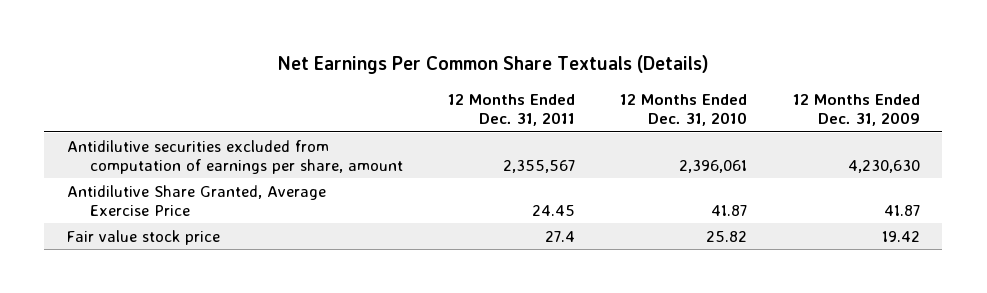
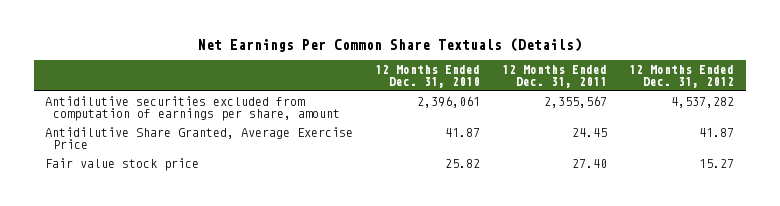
- | 12 Months Ended Dec. 31, 2011 | 12 Months Ended Dec. 31, 2010 | 12 Months Ended Dec. 31, 2009
+ | 12 Months Ended Dec. 31, 2010 | 12 Months Ended Dec. 31, 2011 | 12 Months Ended Dec. 31, 2012
- Fair value stock price | 27.4 | 25.82 | 19.42
+ Fair value stock price | 25.82 | 27.40 | 15.27

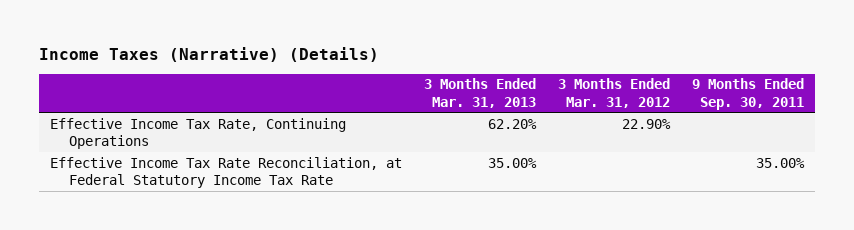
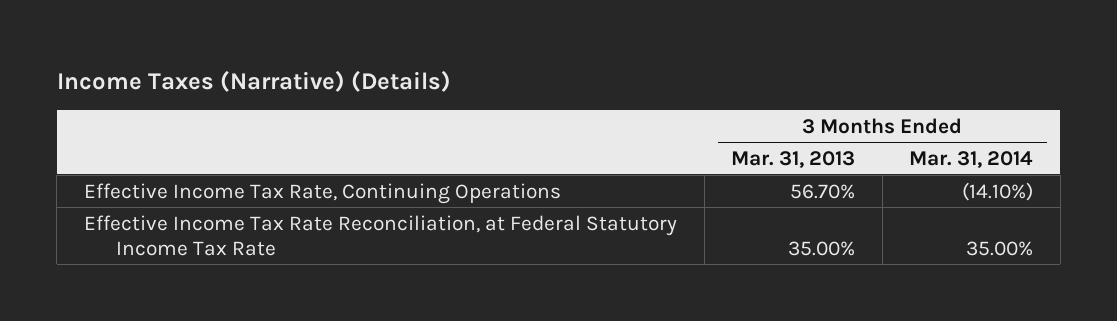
- | 3 Months Ended Mar. 31, 2013 | 3 Months Ended Mar. 31, 2012 | 9 Months Ended Sep. 30, 2011
+ | 3 Months Ended Mar. 31, 2013 | 3 Months Ended Mar. 31, 2014
- Effective Income Tax Rate, Continuing Operations | 62.20% | 22.90% |
+ Effective Income Tax Rate, Continuing Operations | 56.70% | (14.10%)

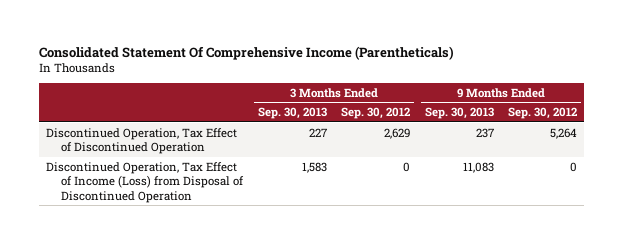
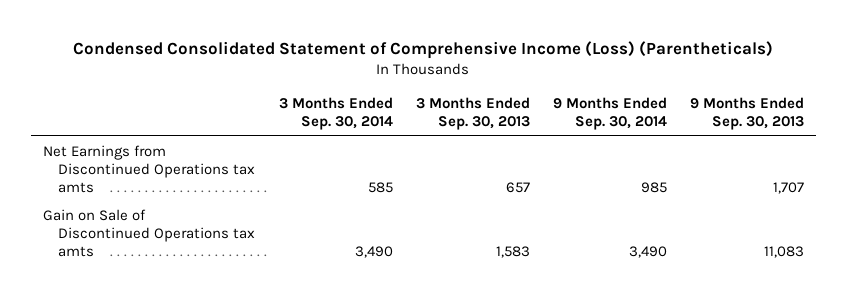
- Consolidated Statement Of Comprehensive Income (Parentheticals)
+ Condensed Consolidated Statement of Comprehensive Income (Loss) (Parentheticals)
- | 3 Months Ended Sep. 30, 2013 | 3 Months Ended Sep. 30, 2012 | 9 Months Ended Sep. 30, 2013 | 9 Months Ended Sep. 30, 2012
+ | 3 Months Ended Sep. 30, 2014 | 3 Months Ended Sep. 30, 2013 | 9 Months Ended Sep. 30, 2014 | 9 Months Ended Sep. 30, 2013
- Discontinued Operation, Tax Effect of Discontinued Operation | 227 | 2,629 | 237 | 5,264
- Discontinued Operation, Tax Effect of Income (Loss) from Disposal of Discontinued Operation | 1,583 | 0 | 11,083 | 0
+ Net Earnings from Discontinued Operations tax amts | 585 | 657 | 985 | 1,707
+ Gain on Sale of Discontinued Operations tax amts | 3,490 | 1,583 | 3,490 | 11,083

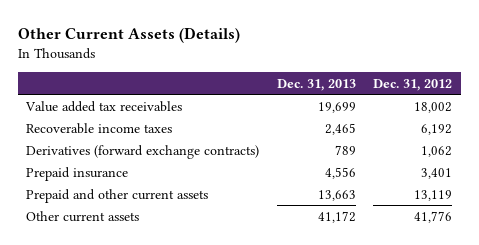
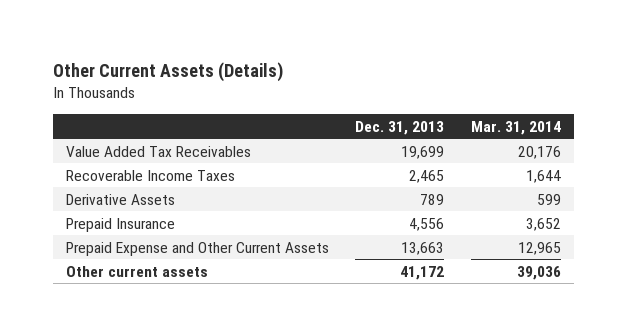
- | Dec. 31, 2013 | Dec. 31, 2012
+ | Dec. 31, 2013 | Mar. 31, 2014
- Value added tax receivables | 19,699 | 18,002
- Recoverable income taxes | 2,465 | 6,192
- Derivatives (forward exchange contracts) | 789 | 1,062
- Prepaid insurance | 4,556 | 3,401
- Prepaid and other current assets | 13,663 | 13,119
+ Value Added Tax Receivables | 19,699 | 20,176
+ Recoverable Income Taxes | 2,465 | 1,644
+ Derivative Assets | 789 | 599
+ Prepaid Insurance | 4,556 | 3,652
+ Prepaid Expense and Other Current Assets | 13,663 | 12,965

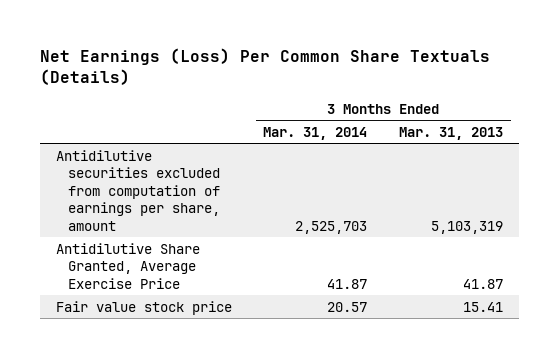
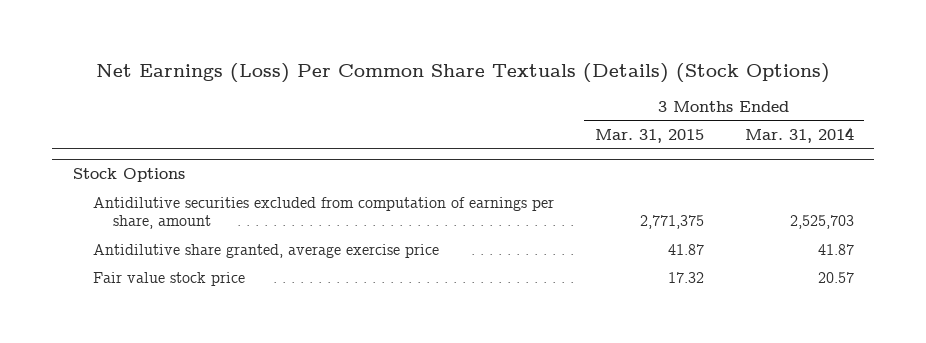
- Net Earnings (Loss) Per Common Share Textuals (Details)
+ Net Earnings (Loss) Per Common Share Textuals (Details) (Stock Options)
- | 3 Months Ended Mar. 31, 2014 | 3 Months Ended Mar. 31, 2013
+ | 3 Months Ended Mar. 31, 2015 | 3 Months Ended Mar. 31, 2014
+ Stock Options
- Antidilutive Share Granted, Average Exercise Price | 41.87 | 41.87
+ Antidilutive share granted, average exercise price | 41.87 | 41.87

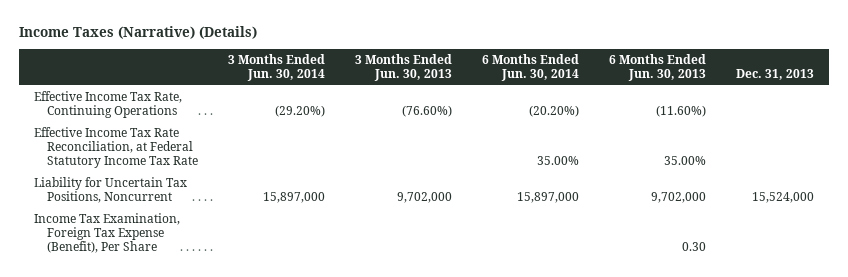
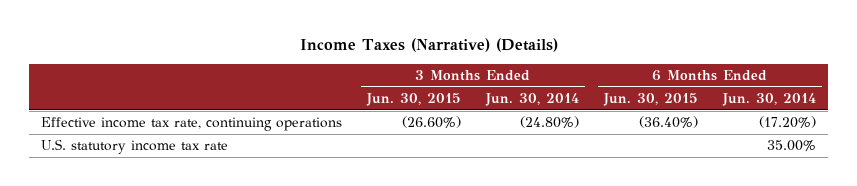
- | 3 Months Ended Jun. 30, 2014 | 3 Months Ended Jun. 30, 2013 | 6 Months Ended Jun. 30, 2014 | 6 Months Ended Jun. 30, 2013 | Dec. 31, 2013
+ | 3 Months Ended Jun. 30, 2015 | 3 Months Ended Jun. 30, 2014 | 6 Months Ended Jun. 30, 2015 | 6 Months Ended Jun. 30, 2014
- Effective Income Tax Rate, Continuing Operations | (29.20%) | (76.60%) | (20.20%) | (11.60%) |
- Effective Income Tax Rate Reconciliation, at Federal Statutory Income Tax Rate | | | 35.00% | 35.00% |
- Liability for Uncertain Tax Positions, Noncurrent | 15,897,000 | 9,702,000 | 15,897,000 | 9,702,000 | 15,524,000
- Income Tax Examination, Foreign Tax Expense (Benefit), Per Share | | | | 0.30 |
+ Effective income tax rate, continuing operations | (26.60%) | (24.80%) | (36.40%) | (17.20%)
+ U.S. statutory income tax rate | | | | 35.00%

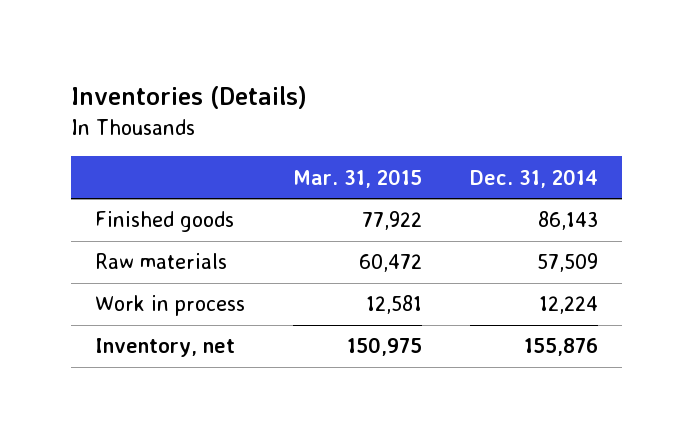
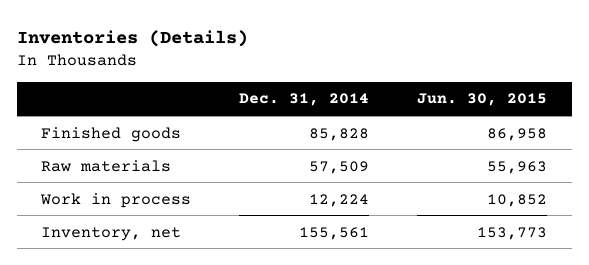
- | Mar. 31, 2015 | Dec. 31, 2014
+ | Dec. 31, 2014 | Jun. 30, 2015
- Finished goods | 77,922 | 86,143
+ Finished goods | 85,828 | 86,958
- Inventory, net | 150,975 | 155,876
+ Inventory, net | 155,561 | 153,773

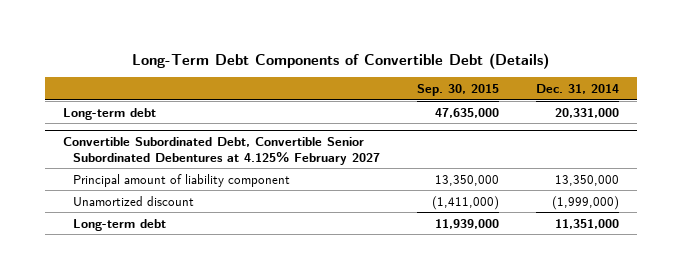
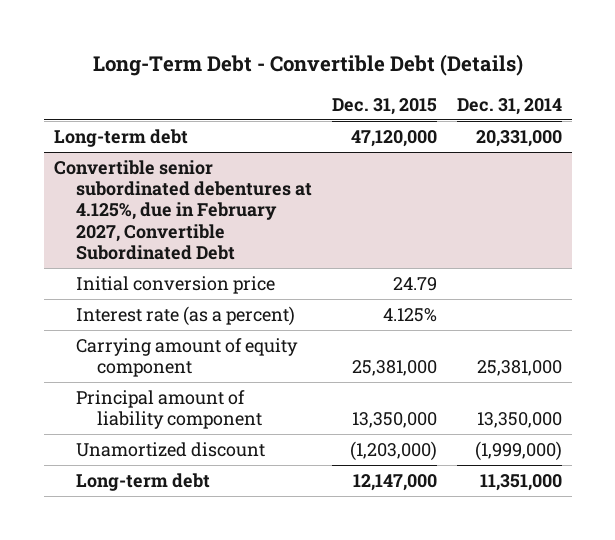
- Long-Term Debt Components of Convertible Debt (Details)
+ Long-Term Debt - Convertible Debt (Details)
- | Sep. 30, 2015 | Dec. 31, 2014
+ | Dec. 31, 2015 | Dec. 31, 2014
- Convertible Subordinated Debt, Convertible Senior Subordinated Debentures at 4.125% February 2027
+ Convertible senior subordinated debentures at 4.125%, due in February 2027, Convertible Subordinated Debt
+ Initial conversion price | 24.79 |
+ Interest rate (as a percent) | 4.125% |
+ Carrying amount of equity component | 25,381,000 | 25,381,000

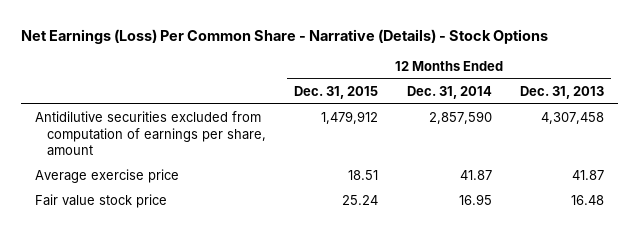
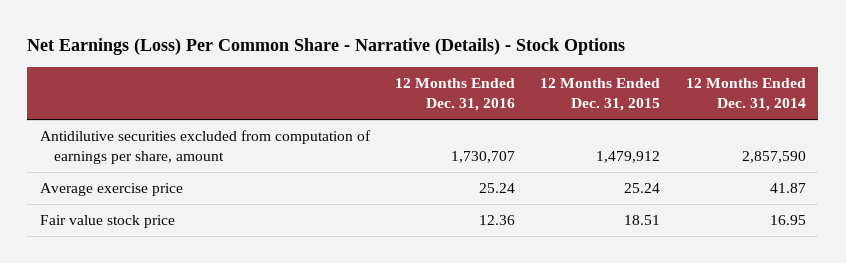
- | 12 Months Ended Dec. 31, 2015 | 12 Months Ended Dec. 31, 2014 | 12 Months Ended Dec. 31, 2013
+ | 12 Months Ended Dec. 31, 2016 | 12 Months Ended Dec. 31, 2015 | 12 Months Ended Dec. 31, 2014
- Average exercise price | 18.51 | 41.87 | 41.87
- Fair value stock price | 25.24 | 16.95 | 16.48
+ Average exercise price | 25.24 | 25.24 | 41.87
+ Fair value stock price | 12.36 | 18.51 | 16.95

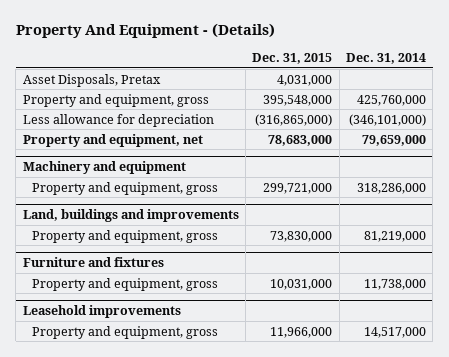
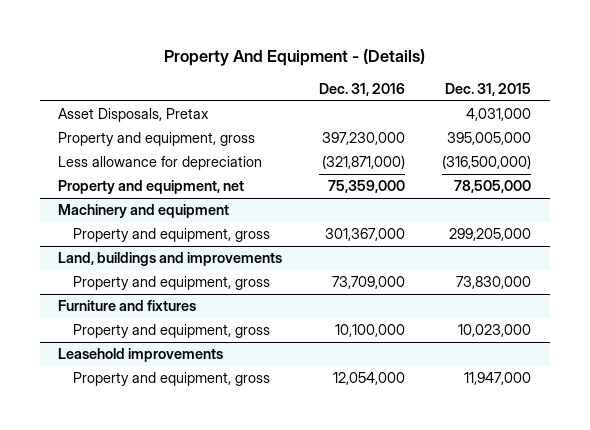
- | Dec. 31, 2015 | Dec. 31, 2014
+ | Dec. 31, 2016 | Dec. 31, 2015
- Property and equipment, gross | 395,548,000 | 425,760,000
- Less allowance for depreciation | (316,865,000) | (346,101,000)
- Property and equipment, net | 78,683,000 | 79,659,000
+ Property and equipment, gross | 397,230,000 | 395,005,000
+ Less allowance for depreciation | (321,871,000) | (316,500,000)
+ Property and equipment, net | 75,359,000 | 78,505,000
@ Machinery and equipment
- Property and equipment, gross | 299,721,000 | 318,286,000
+ Property and equipment, gross | 301,367,000 | 299,205,000
@ Furniture and fixtures
- Property and equipment, gross | 10,031,000 | 11,738,000
+ Property and equipment, gross | 10,100,000 | 10,023,000
@ Leasehold improvements
- Property and equipment, gross | 11,966,000 | 14,517,000
+ Property and equipment, gross | 12,054,000 | 11,947,000

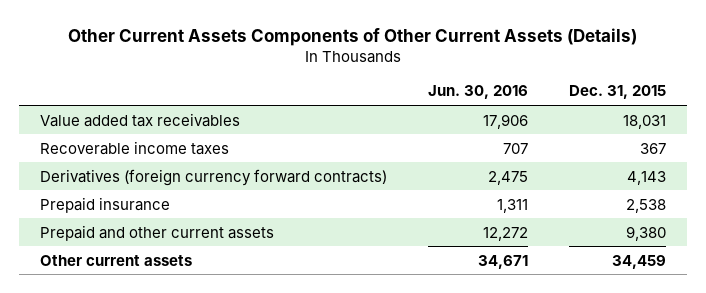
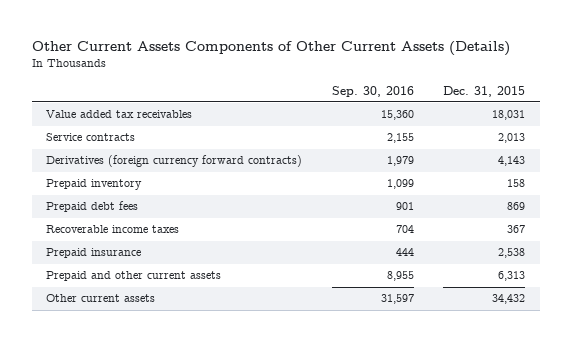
- | Jun. 30, 2016 | Dec. 31, 2015
+ | Sep. 30, 2016 | Dec. 31, 2015
+ Service contracts | 2,155 | 2,013
+ Prepaid inventory | 1,099 | 158
+ Prepaid debt fees | 901 | 869
moved down: Recoverable income taxes | 704 | 367
- Prepaid and other current assets | 12,272 | 9,380
- Other current assets | 34,671 | 34,459
+ Prepaid and other current assets | 8,955 | 6,313
+ Other current assets | 31,597 | 34,432

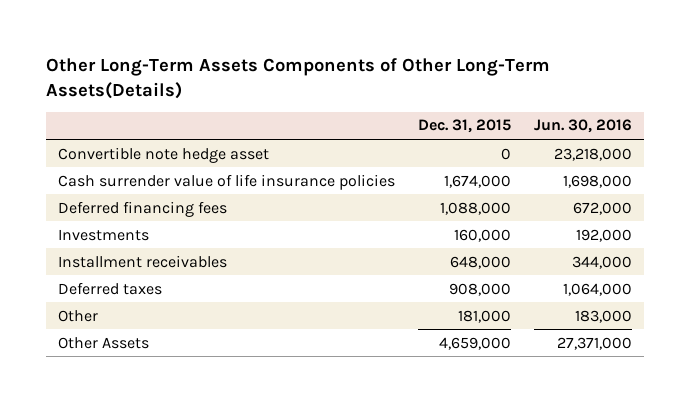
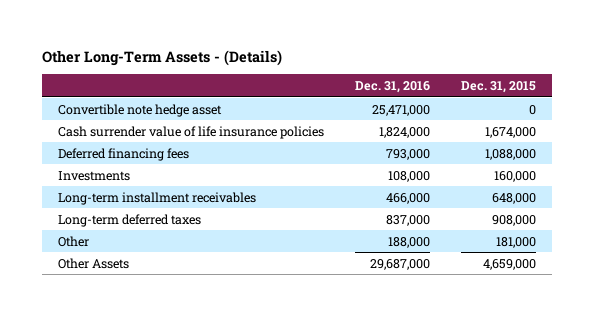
- Other Long-Term Assets Components of Other Long-Term Assets(Details)
+ Other Long-Term Assets - (Details)
- | Dec. 31, 2015 | Jun. 30, 2016
+ | Dec. 31, 2016 | Dec. 31, 2015
- Installment receivables | 648,000 | 344,000
- Deferred taxes | 908,000 | 1,064,000
+ Long-term installment receivables | 466,000 | 648,000
+ Long-term deferred taxes | 837,000 | 908,000

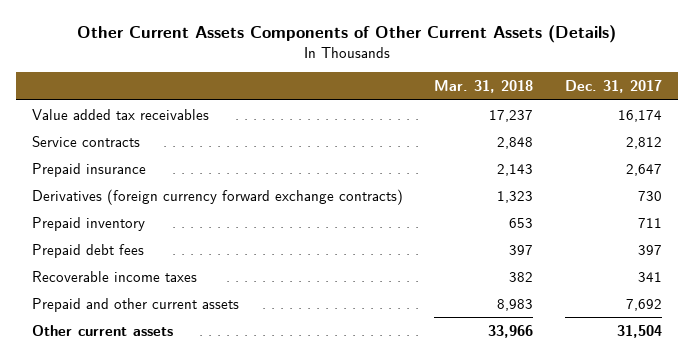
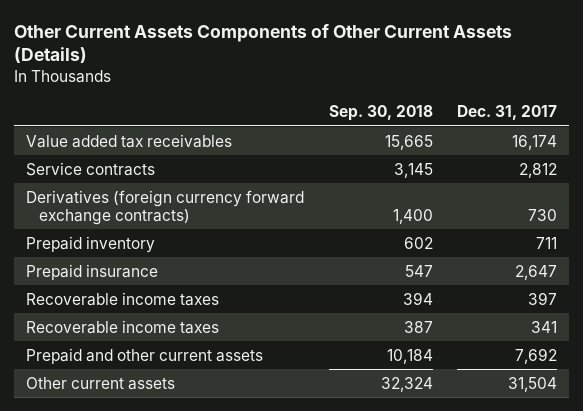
- | Mar. 31, 2018 | Dec. 31, 2017
+ | Sep. 30, 2018 | Dec. 31, 2017
- Prepaid debt fees | 397 | 397
moved down: Prepaid insurance | 547 | 2,647
+ Recoverable income taxes | 394 | 397

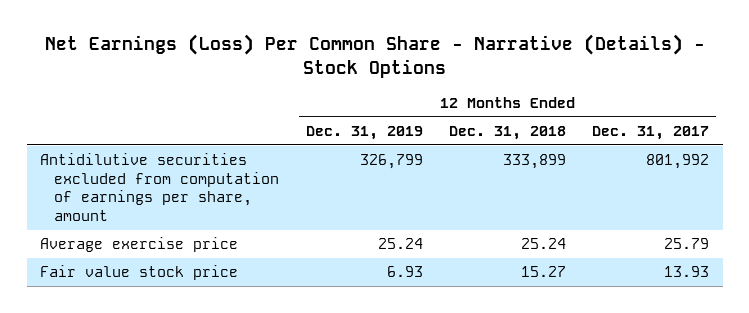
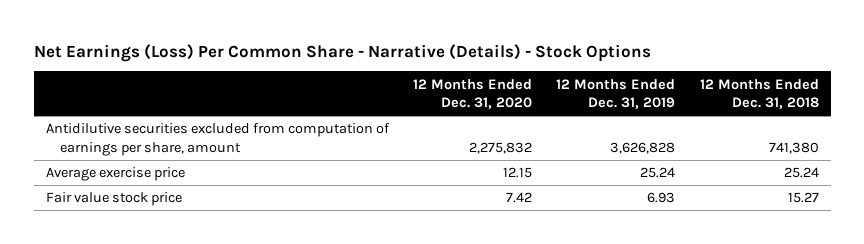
- | 12 Months Ended Dec. 31, 2019 | 12 Months Ended Dec. 31, 2018 | 12 Months Ended Dec. 31, 2017
+ | 12 Months Ended Dec. 31, 2020 | 12 Months Ended Dec. 31, 2019 | 12 Months Ended Dec. 31, 2018
- Antidilutive securities excluded from computation of earnings per share, amount | 326,799 | 333,899 | 801,992
+ Antidilutive securities excluded from computation of earnings per share, amount | 2,275,832 | 3,626,828 | 741,380

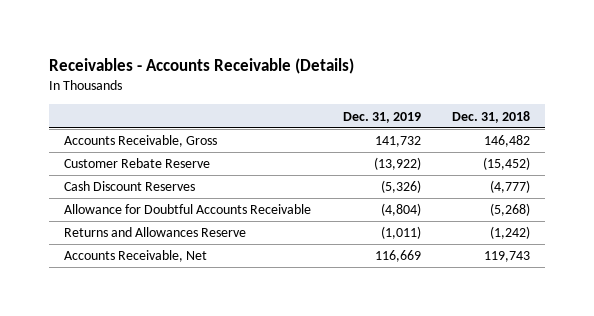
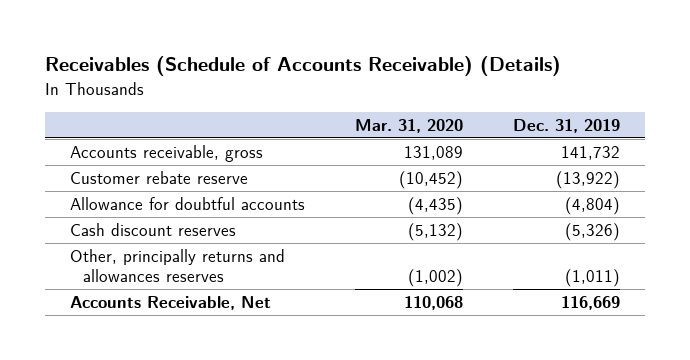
- Receivables - Accounts Receivable (Details)
+ Receivables (Schedule of Accounts Receivable) (Details)
- | Dec. 31, 2019 | Dec. 31, 2018
+ | Mar. 31, 2020 | Dec. 31, 2019
- Accounts Receivable, Gross | 141,732 | 146,482
- Customer Rebate Reserve | (13,922) | (15,452)
- Cash Discount Reserves | (5,326) | (4,777)
- Allowance for Doubtful Accounts Receivable | (4,804) | (5,268)
- Returns and Allowances Reserve | (1,011) | (1,242)
+ Accounts receivable, gross | 131,089 | 141,732
+ Customer rebate reserve | (10,452) | (13,922)
+ Allowance for doubtful accounts | (4,435) | (4,804)
+ Cash discount reserves | (5,132) | (5,326)
+ Other, principally returns and allowances reserves | (1,002) | (1,011)

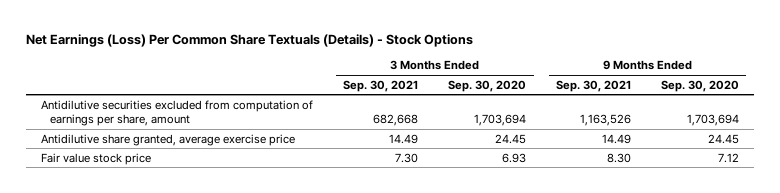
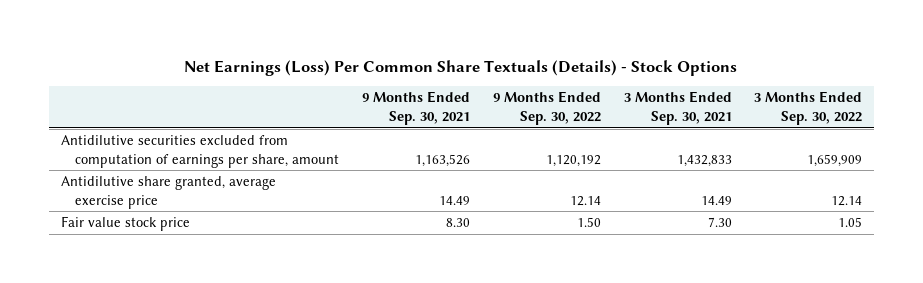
- | 3 Months Ended Sep. 30, 2021 | 3 Months Ended Sep. 30, 2020 | 9 Months Ended Sep. 30, 2021 | 9 Months Ended Sep. 30, 2020
+ | 9 Months Ended Sep. 30, 2021 | 9 Months Ended Sep. 30, 2022 | 3 Months Ended Sep. 30, 2021 | 3 Months Ended Sep. 30, 2022
- Antidilutive securities excluded from computation of earnings per share, amount | 682,668 | 1,703,694 | 1,163,526 | 1,703,694
+ Antidilutive securities excluded from computation of earnings per share, amount | 1,163,526 | 1,120,192 | 1,432,833 | 1,659,909

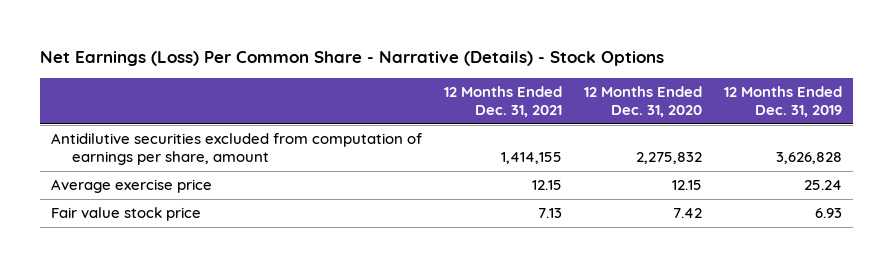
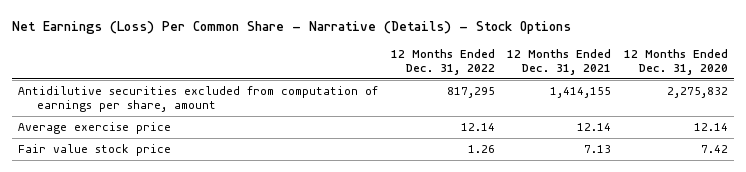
- | 12 Months Ended Dec. 31, 2021 | 12 Months Ended Dec. 31, 2020 | 12 Months Ended Dec. 31, 2019
+ | 12 Months Ended Dec. 31, 2022 | 12 Months Ended Dec. 31, 2021 | 12 Months Ended Dec. 31, 2020
- Average exercise price | 12.15 | 12.15 | 25.24
+ Average exercise price | 12.14 | 12.14 | 12.14

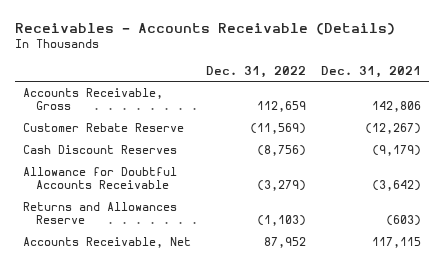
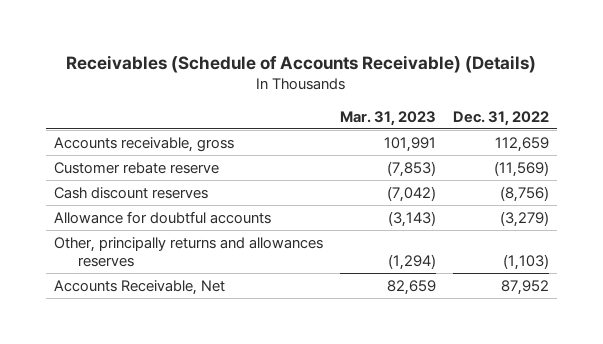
- Receivables - Accounts Receivable (Details)
+ Receivables (Schedule of Accounts Receivable) (Details)
- | Dec. 31, 2022 | Dec. 31, 2021
+ | Mar. 31, 2023 | Dec. 31, 2022
- Accounts Receivable, Gross | 112,659 | 142,806
- Customer Rebate Reserve | (11,569) | (12,267)
- Cash Discount Reserves | (8,756) | (9,179)
- Allowance for Doubtful Accounts Receivable | (3,279) | (3,642)
- Returns and Allowances Reserve | (1,103) | (603)
+ Accounts receivable, gross | 101,991 | 112,659
+ Customer rebate reserve | (7,853) | (11,569)
+ Cash discount reserves | (7,042) | (8,756)
+ Allowance for doubtful accounts | (3,143) | (3,279)
+ Other, principally returns and allowances reserves | (1,294) | (1,103)

